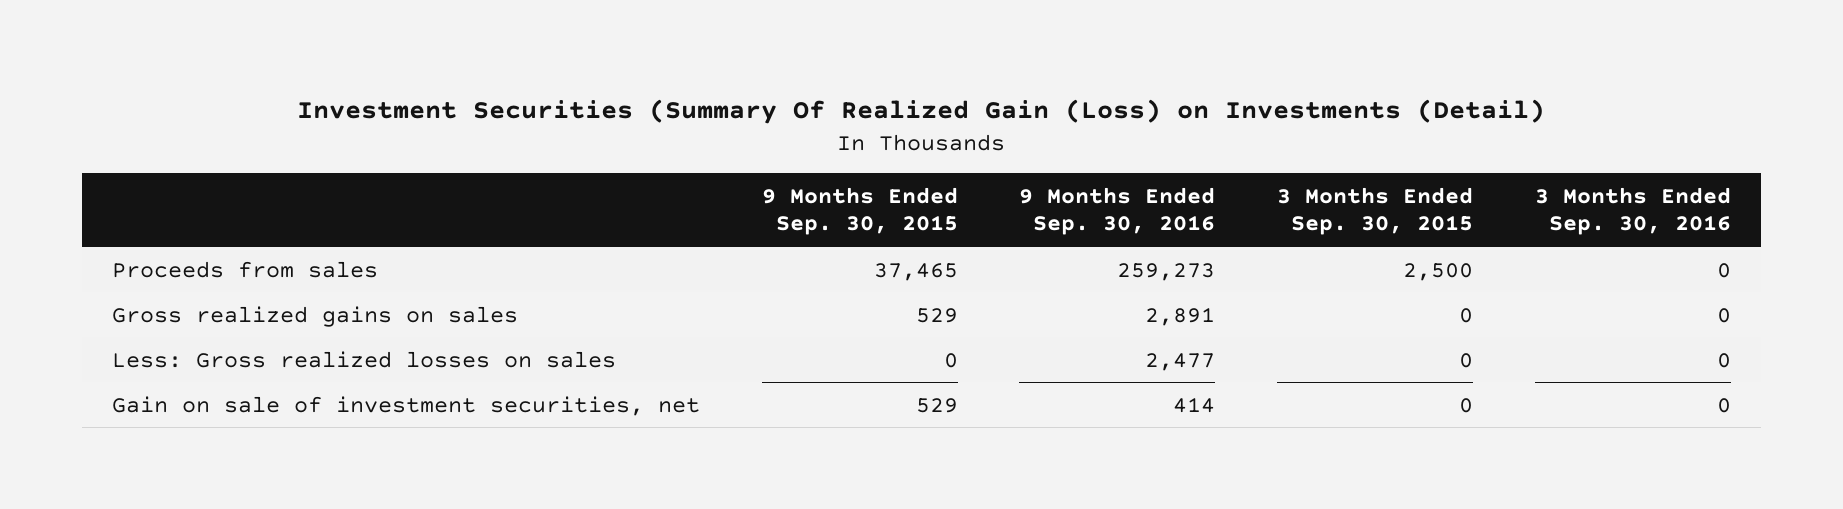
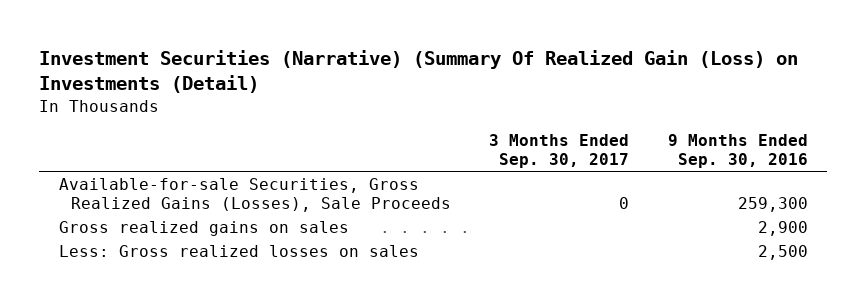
- Investment Securities (Summary Of Realized Gain (Loss) on Investments (Detail)
+ Investment Securities (Narrative) (Summary Of Realized Gain (Loss) on Investments (Detail)
- | 9 Months Ended Sep. 30, 2015 | 9 Months Ended Sep. 30, 2016 | 3 Months Ended Sep. 30, 2015 | 3 Months Ended Sep. 30, 2016
+ | 3 Months Ended Sep. 30, 2017 | 9 Months Ended Sep. 30, 2016
- Proceeds from sales | 37,465 | 259,273 | 2,500 | 0
- Gross realized gains on sales | 529 | 2,891 | 0 | 0
- Less: Gross realized losses on sales | 0 | 2,477 | 0 | 0
- Gain on sale of investment securities, net | 529 | 414 | 0 | 0
+ Available-for-sale Securities, Gross Realized Gains (Losses), Sale Proceeds | 0 | 259,300
+ Gross realized gains on sales | | 2,900
+ Less: Gross realized losses on sales | | 2,500

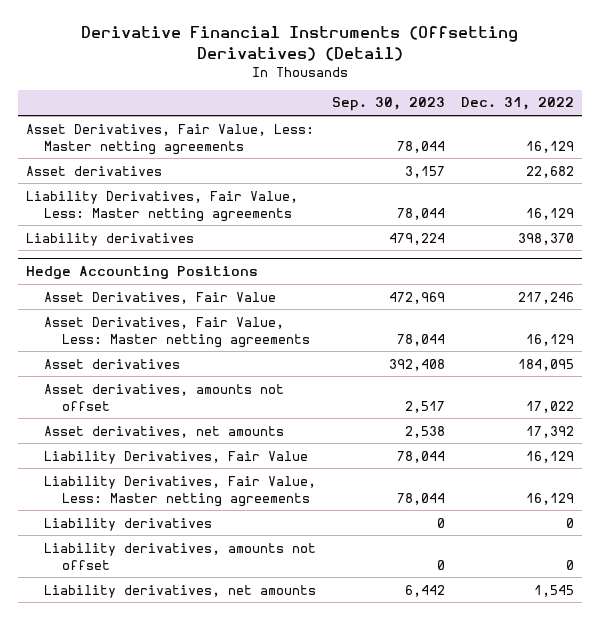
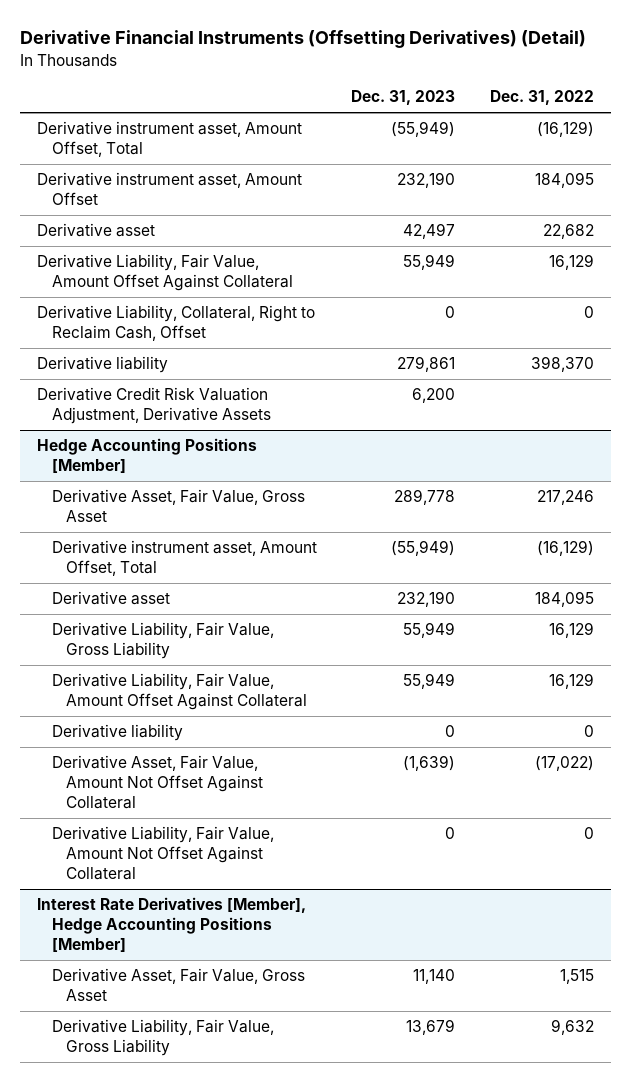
- | Sep. 30, 2023 | Dec. 31, 2022
+ | Dec. 31, 2023 | Dec. 31, 2022
- Asset Derivatives, Fair Value, Less: Master netting agreements | 78,044 | 16,129
- Asset derivatives | 3,157 | 22,682
- Liability Derivatives, Fair Value, Less: Master netting agreements | 78,044 | 16,129
- Liability derivatives | 479,224 | 398,370
- Hedge Accounting Positions
- Asset Derivatives, Fair Value | 472,969 | 217,246
- Asset Derivatives, Fair Value, Less: Master netting agreements | 78,044 | 16,129
- Asset derivatives | 392,408 | 184,095
- Asset derivatives, amounts not offset | 2,517 | 17,022
- Asset derivatives, net amounts | 2,538 | 17,392
- Liability Derivatives, Fair Value | 78,044 | 16,129
- Liability Derivatives, Fair Value, Less: Master netting agreements | 78,044 | 16,129
- Liability derivatives | 0 | 0
- Liability derivatives, amounts not offset | 0 | 0
- Liability derivatives, net amounts | 6,442 | 1,545
+ Derivative instrument asset, Amount Offset, Total | (55,949) | (16,129)
+ Derivative instrument asset, Amount Offset | 232,190 | 184,095
+ Derivative asset | 42,497 | 22,682
+ Derivative Liability, Fair Value, Amount Offset Against Collateral | 55,949 | 16,129
+ Derivative Liability, Collateral, Right to Reclaim Cash, Offset | 0 | 0
+ Derivative liability | 279,861 | 398,370
+ Derivative Credit Risk Valuation Adjustment, Derivative Assets | 6,200 |
+ Hedge Accounting Positions [Member]
+ Derivative Asset, Fair Value, Gross Asset | 289,778 | 217,246
+ Derivative instrument asset, Amount Offset, Total | (55,949) | (16,129)
+ Derivative asset | 232,190 | 184,095
+ Derivative Liability, Fair Value, Gross Liability | 55,949 | 16,129
+ Derivative Liability, Fair Value, Amount Offset Against Collateral | 55,949 | 16,129
+ Derivative liability | 0 | 0
+ Derivative Asset, Fair Value, Amount Not Offset Against Collateral | (1,639) | (17,022)
+ Derivative Liability, Fair Value, Amount Not Offset Against Collateral | 0 | 0
+ Interest Rate Derivatives [Member], Hedge Accounting Positions [Member]
+ Derivative Asset, Fair Value, Gross Asset | 11,140 | 1,515
+ Derivative Liability, Fair Value, Gross Liability | 13,679 | 9,632

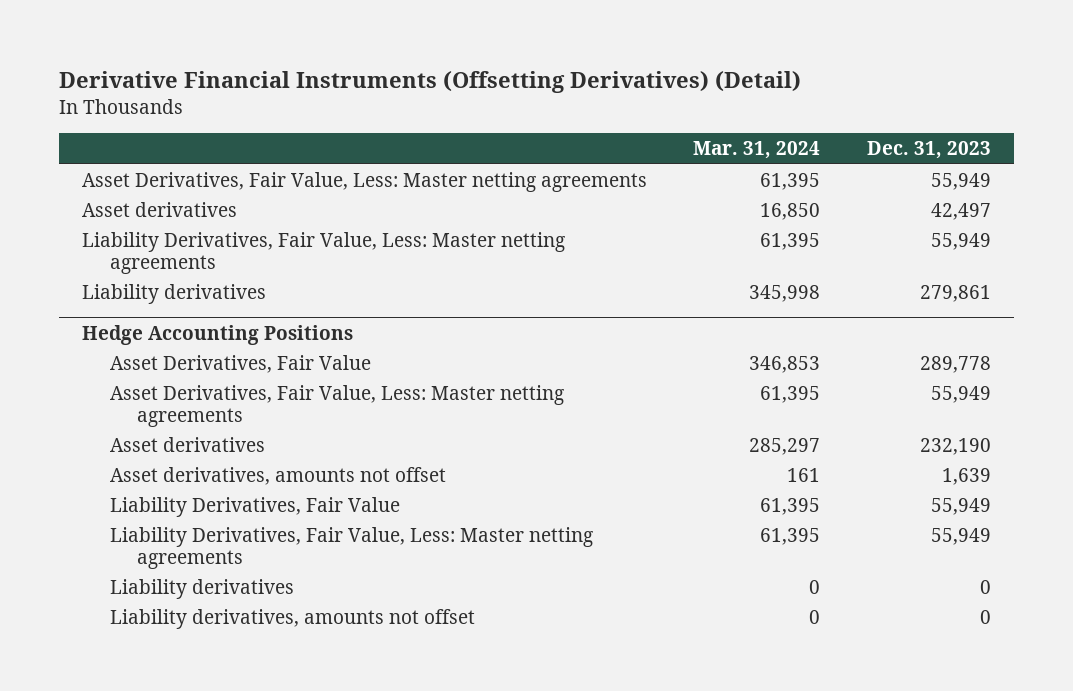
- | Dec. 31, 2023 | Dec. 31, 2022
+ | Mar. 31, 2024 | Dec. 31, 2023
- Derivative instrument asset, Amount Offset, Total | (55,949) | (16,129)
- Derivative instrument asset, Amount Offset | 232,190 | 184,095
- Derivative asset | 42,497 | 22,682
- Derivative Liability, Fair Value, Amount Offset Against Collateral | 55,949 | 16,129
- Derivative Liability, Collateral, Right to Reclaim Cash, Offset | 0 | 0
- Derivative liability | 279,861 | 398,370
- Derivative Credit Risk Valuation Adjustment, Derivative Assets | 6,200 |
- Hedge Accounting Positions [Member]
- Derivative Asset, Fair Value, Gross Asset | 289,778 | 217,246
- Derivative instrument asset, Amount Offset, Total | (55,949) | (16,129)
- Derivative asset | 232,190 | 184,095
- Derivative Liability, Fair Value, Gross Liability | 55,949 | 16,129
- Derivative Liability, Fair Value, Amount Offset Against Collateral | 55,949 | 16,129
- Derivative liability | 0 | 0
- Derivative Asset, Fair Value, Amount Not Offset Against Collateral | (1,639) | (17,022)
- Derivative Liability, Fair Value, Amount Not Offset Against Collateral | 0 | 0
- Interest Rate Derivatives [Member], Hedge Accounting Positions [Member]
- Derivative Asset, Fair Value, Gross Asset | 11,140 | 1,515
- Derivative Liability, Fair Value, Gross Liability | 13,679 | 9,632
+ Asset Derivatives, Fair Value, Less: Master netting agreements | 61,395 | 55,949
+ Asset derivatives | 16,850 | 42,497
+ Liability Derivatives, Fair Value, Less: Master netting agreements | 61,395 | 55,949
+ Liability derivatives | 345,998 | 279,861
+ Hedge Accounting Positions
+ Asset Derivatives, Fair Value | 346,853 | 289,778
+ Asset Derivatives, Fair Value, Less: Master netting agreements | 61,395 | 55,949
+ Asset derivatives | 285,297 | 232,190
+ Asset derivatives, amounts not offset | 161 | 1,639
+ Liability Derivatives, Fair Value | 61,395 | 55,949
+ Liability Derivatives, Fair Value, Less: Master netting agreements | 61,395 | 55,949
+ Liability derivatives | 0 | 0
+ Liability derivatives, amounts not offset | 0 | 0

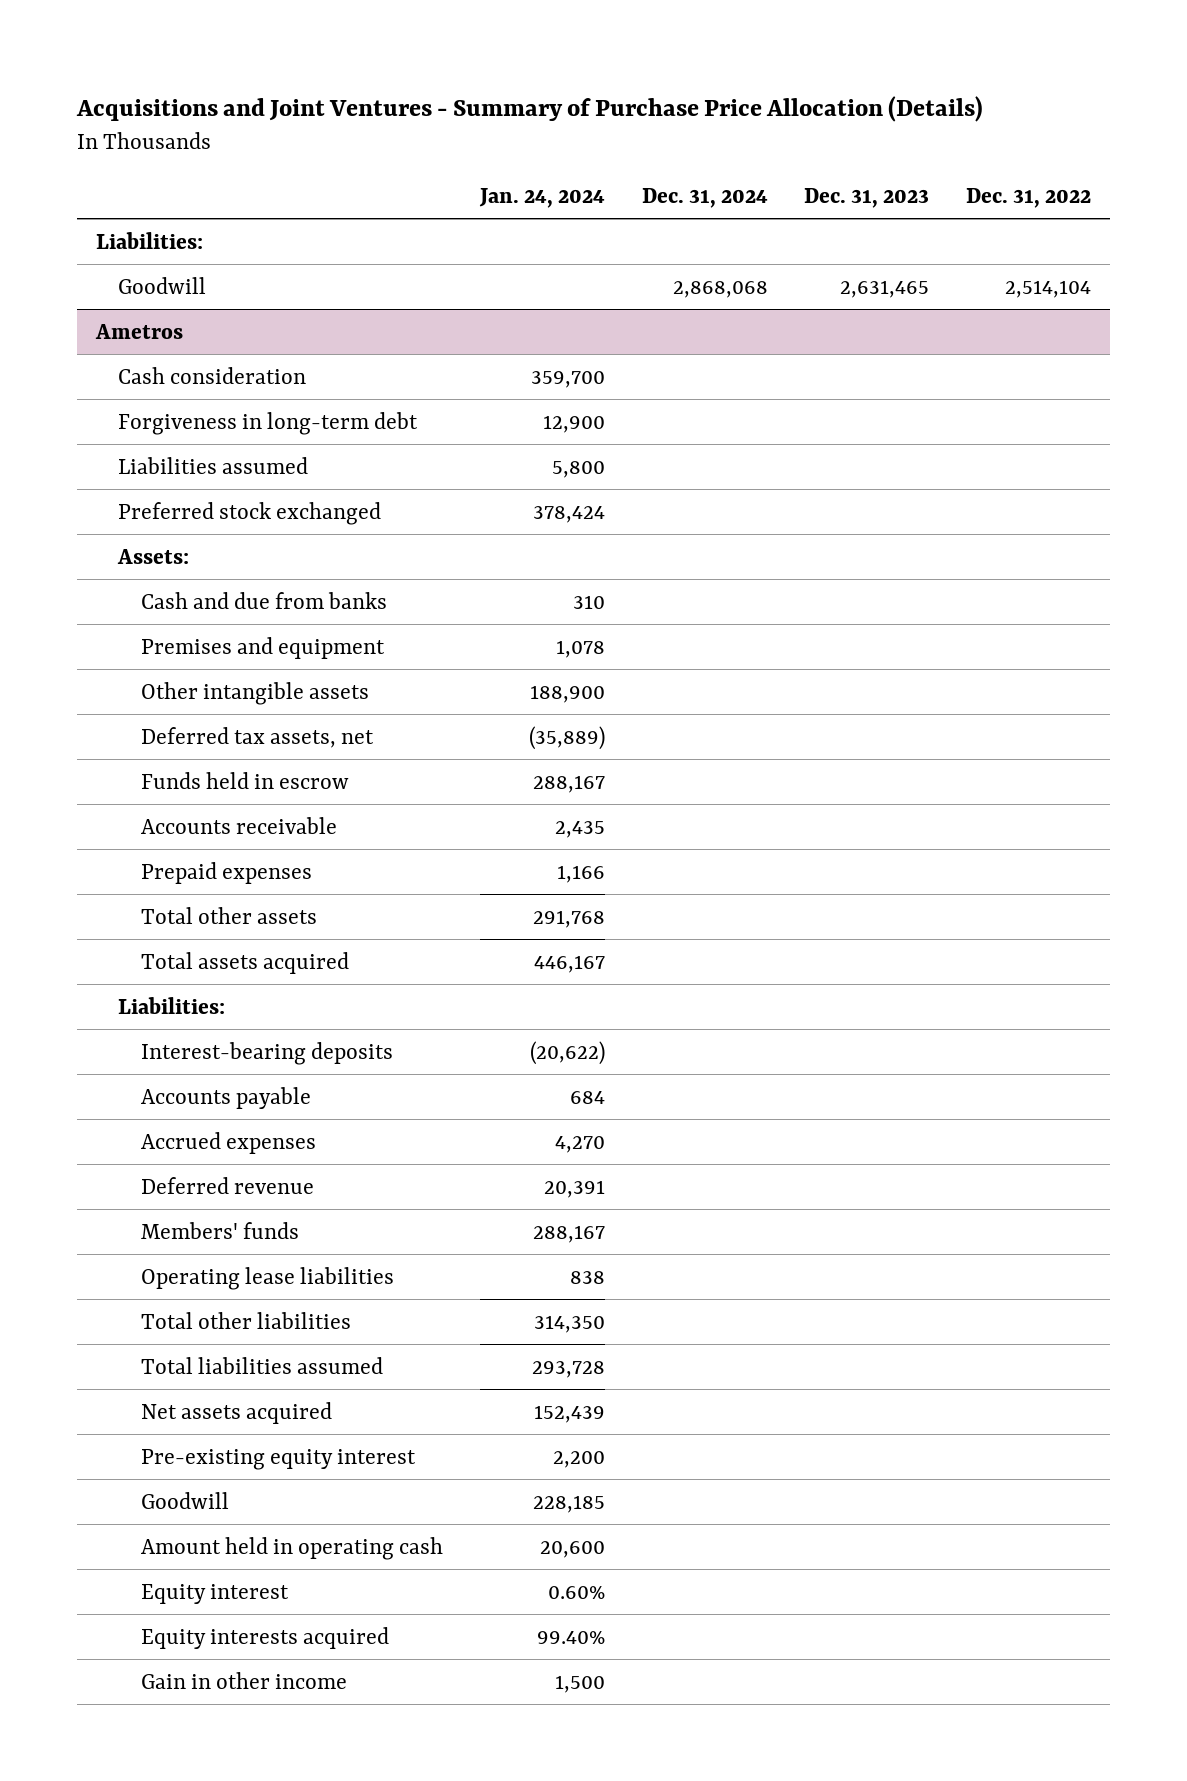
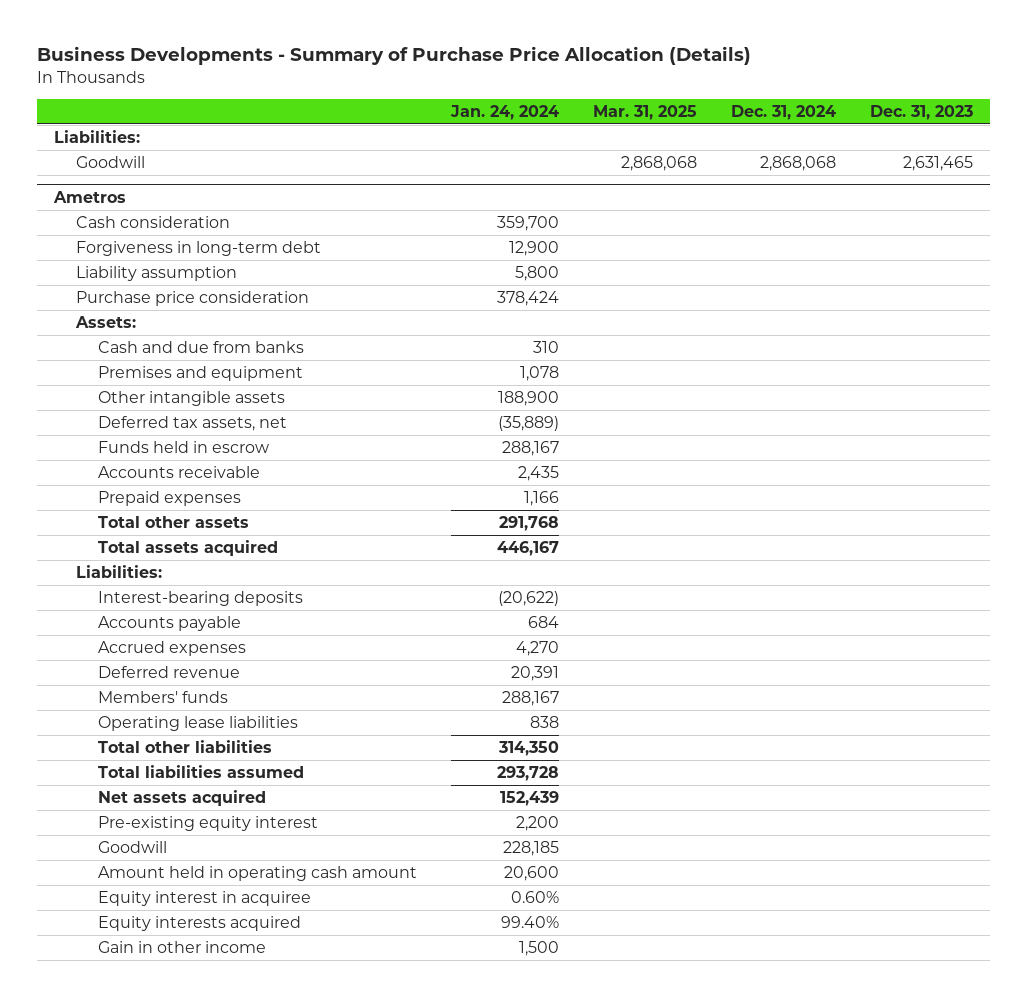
- Acquisitions and Joint Ventures - Summary of Purchase Price Allocation (Details)
+ Business Developments - Summary of Purchase Price Allocation (Details)
- | Jan. 24, 2024 | Dec. 31, 2024 | Dec. 31, 2023 | Dec. 31, 2022
+ | Jan. 24, 2024 | Mar. 31, 2025 | Dec. 31, 2024 | Dec. 31, 2023
@ Ametros
- Liabilities assumed | 5,800 | | |
- Preferred stock exchanged | 378,424 | | |
+ Liability assumption | 5,800 | | |
+ Purchase price consideration | 378,424 | | |
- Amount held in operating cash | 20,600 | | |
- Equity interest | 0.60% | | |
+ Amount held in operating cash amount | 20,600 | | |
+ Equity interest in acquiree | 0.60% | | |

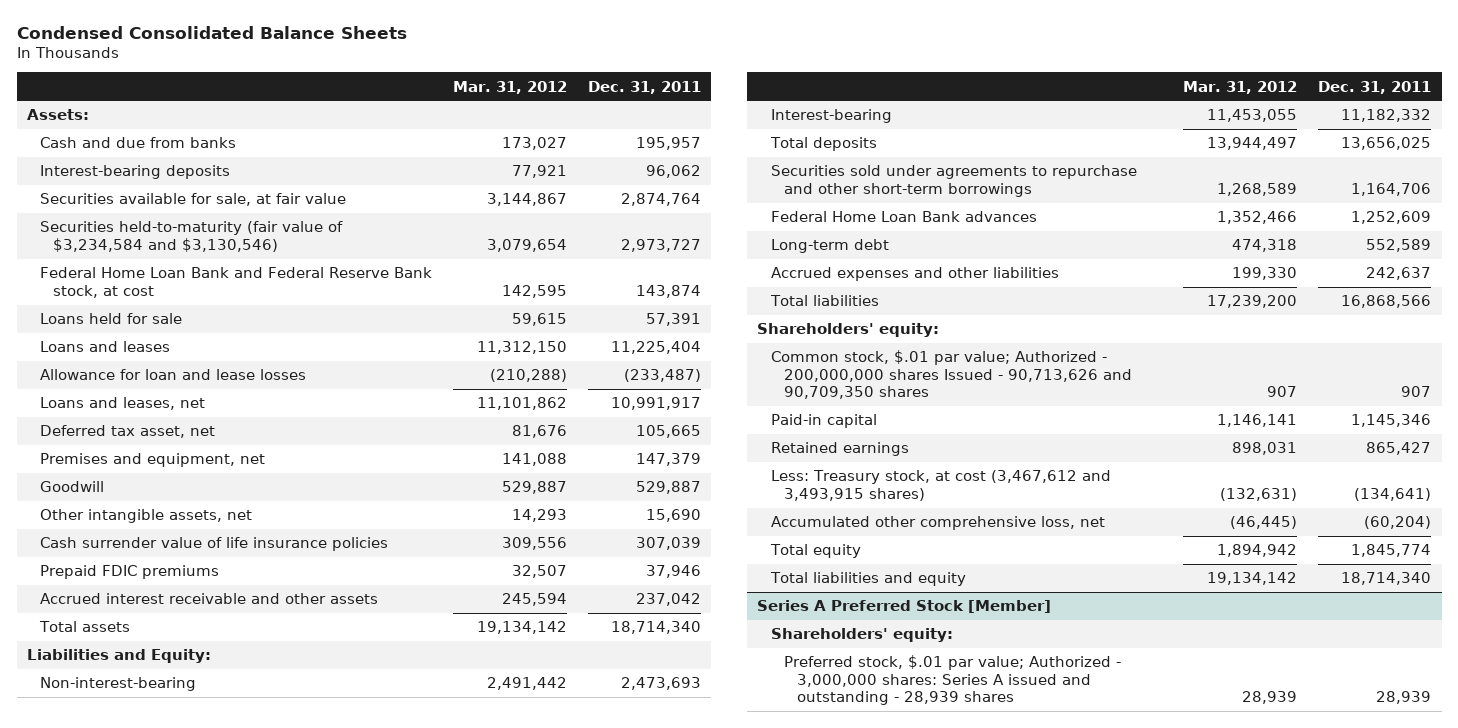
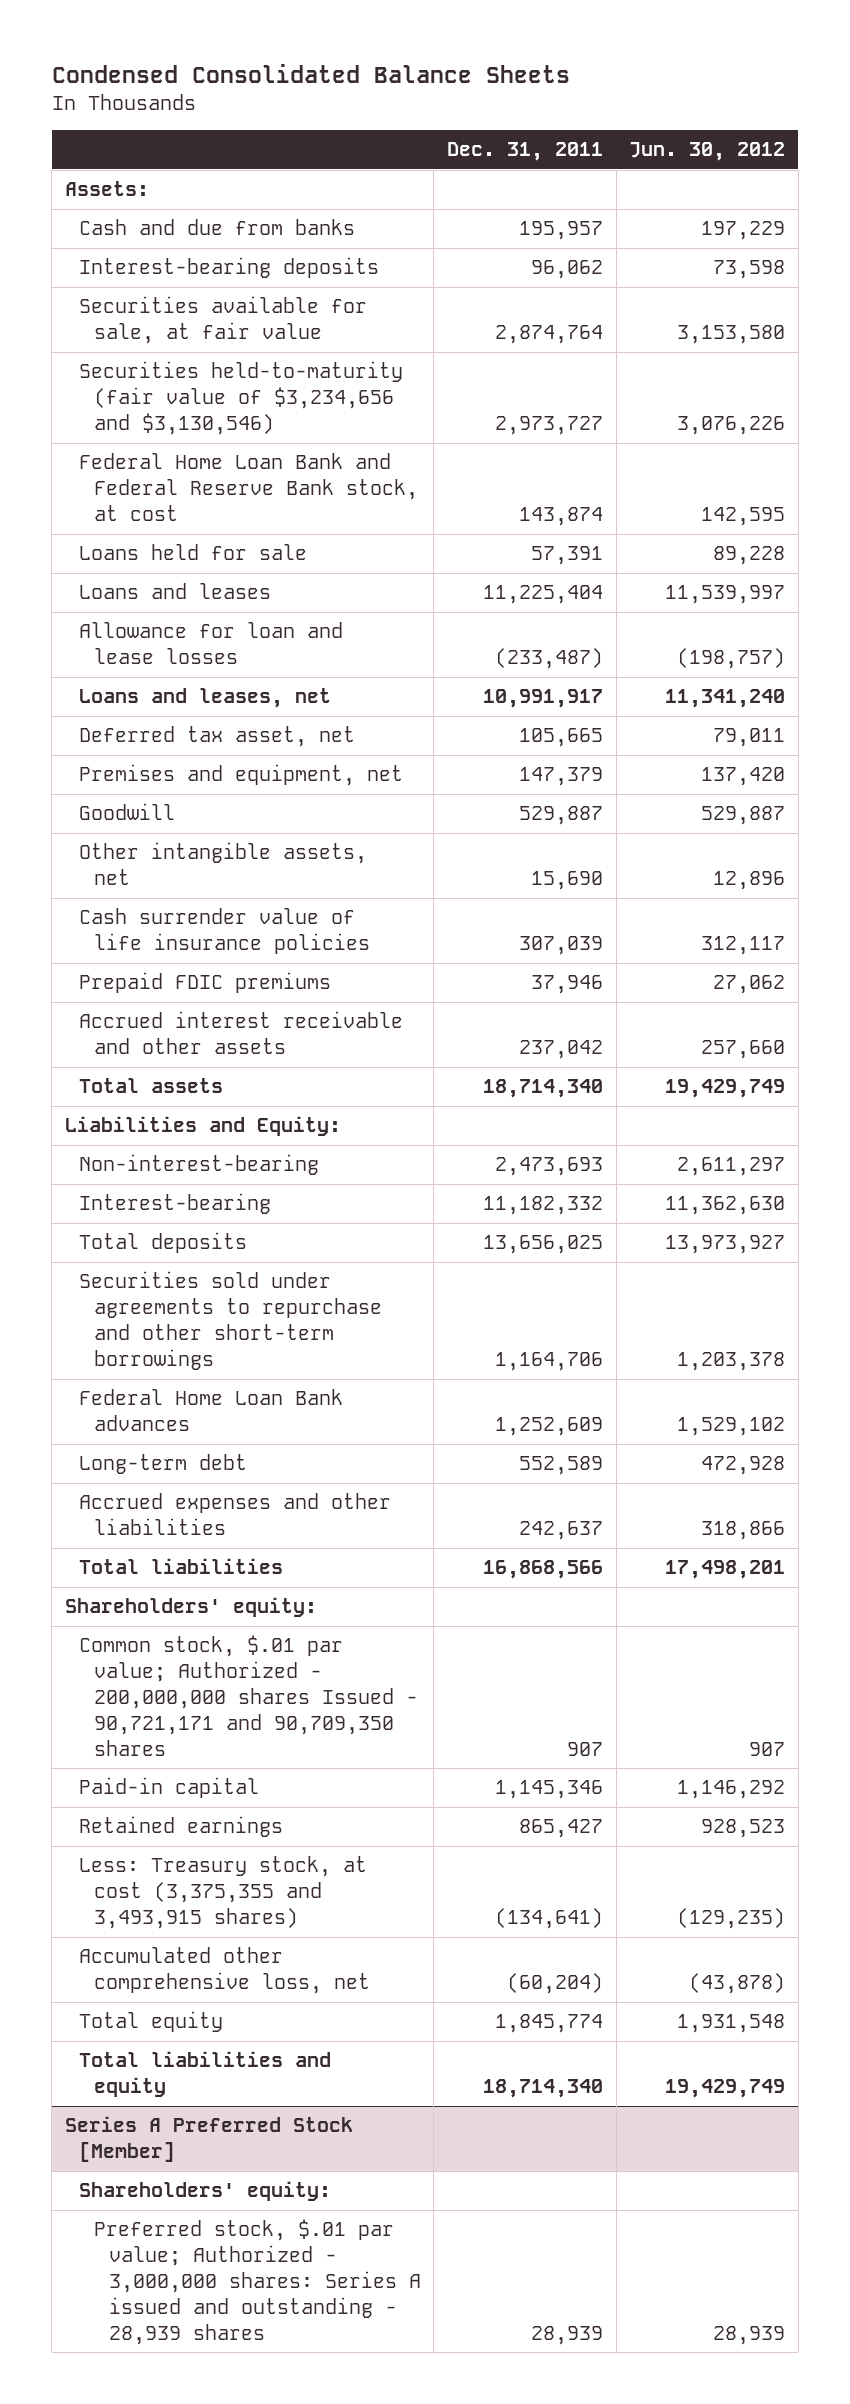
- | Mar. 31, 2012 | Dec. 31, 2011
+ | Dec. 31, 2011 | Jun. 30, 2012
- Securities held-to-maturity (fair value of $3,234,584 and $3,130,546) | 3,079,654 | 2,973,727
+ Securities held-to-maturity (fair value of $3,234,656 and $3,130,546) | 2,973,727 | 3,076,226
- Common stock, $.01 par value; Authorized - 200,000,000 shares Issued - 90,713,626 and 90,709,350 shares | 907 | 907
+ Common stock, $.01 par value; Authorized - 200,000,000 shares Issued - 90,721,171 and 90,709,350 shares | 907 | 907
- Less: Treasury stock, at cost (3,467,612 and 3,493,915 shares) | (132,631) | (134,641)
+ Less: Treasury stock, at cost (3,375,355 and 3,493,915 shares) | (134,641) | (129,235)

